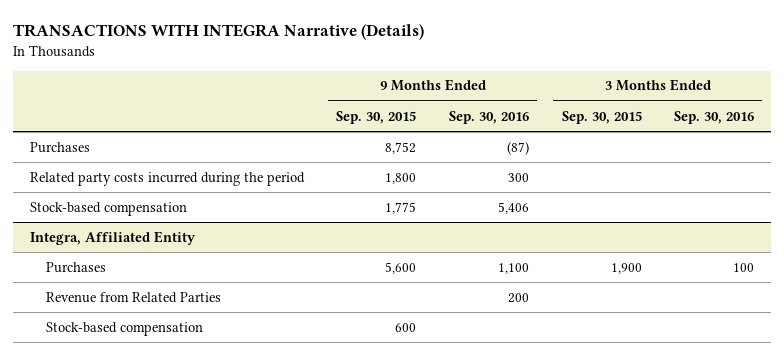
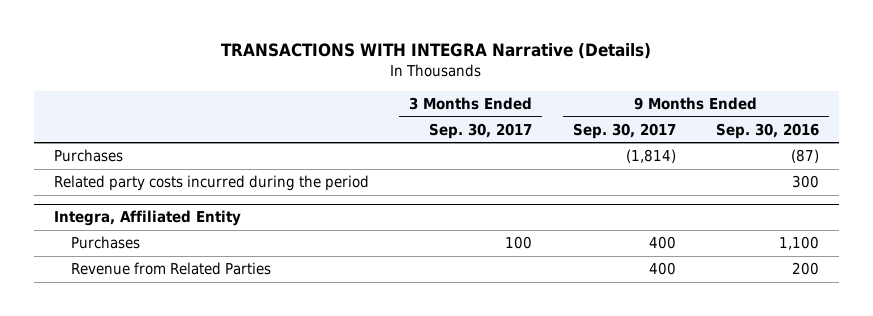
- | 9 Months Ended Sep. 30, 2015 | 9 Months Ended Sep. 30, 2016 | 3 Months Ended Sep. 30, 2015 | 3 Months Ended Sep. 30, 2016
+ | 3 Months Ended Sep. 30, 2017 | 9 Months Ended Sep. 30, 2017 | 9 Months Ended Sep. 30, 2016
- Stock-based compensation | 1,775 | 5,406 | |
@ Integra, Affiliated Entity
- Stock-based compensation | 600 | | |

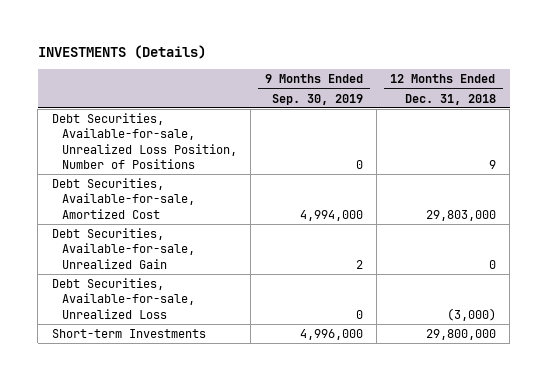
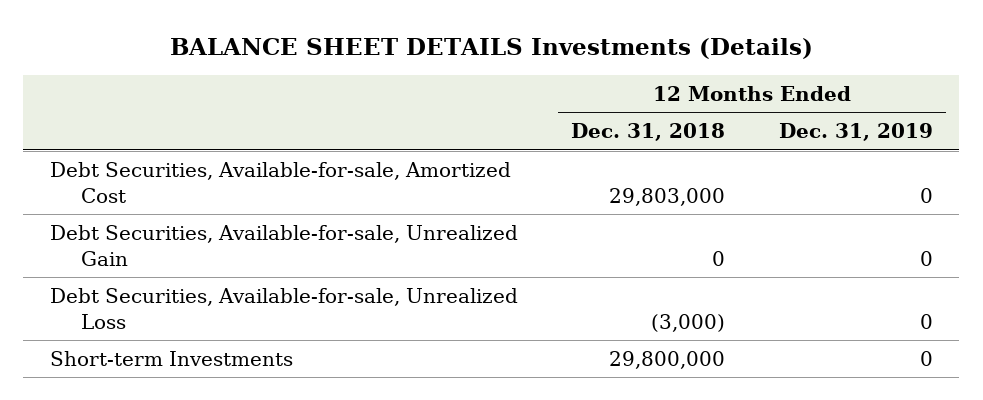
- INVESTMENTS (Details)
+ BALANCE SHEET DETAILS Investments (Details)
- | 9 Months Ended Sep. 30, 2019 | 12 Months Ended Dec. 31, 2018
+ | 12 Months Ended Dec. 31, 2018 | 12 Months Ended Dec. 31, 2019
- Debt Securities, Available-for-sale, Unrealized Loss Position, Number of Positions | 0 | 9

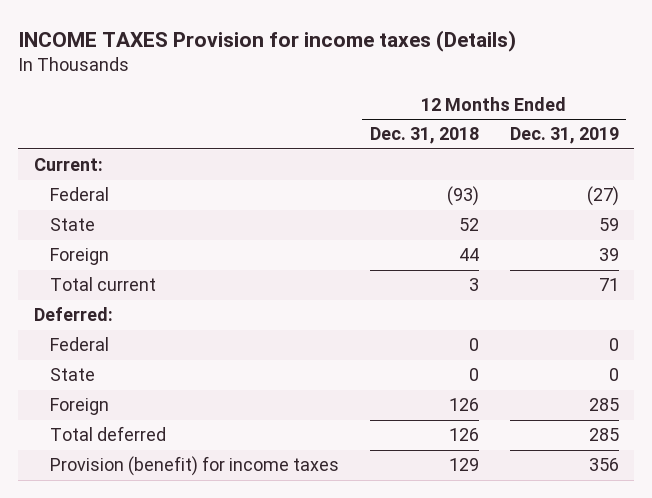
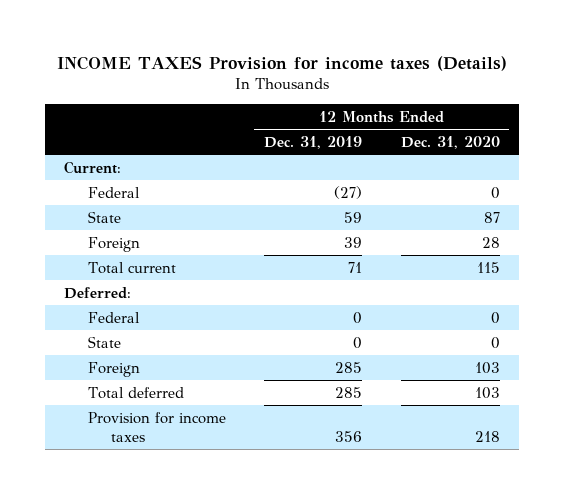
- | 12 Months Ended Dec. 31, 2018 | 12 Months Ended Dec. 31, 2019
+ | 12 Months Ended Dec. 31, 2019 | 12 Months Ended Dec. 31, 2020
- Provision (benefit) for income taxes | 129 | 356
+ Provision for income taxes | 356 | 218

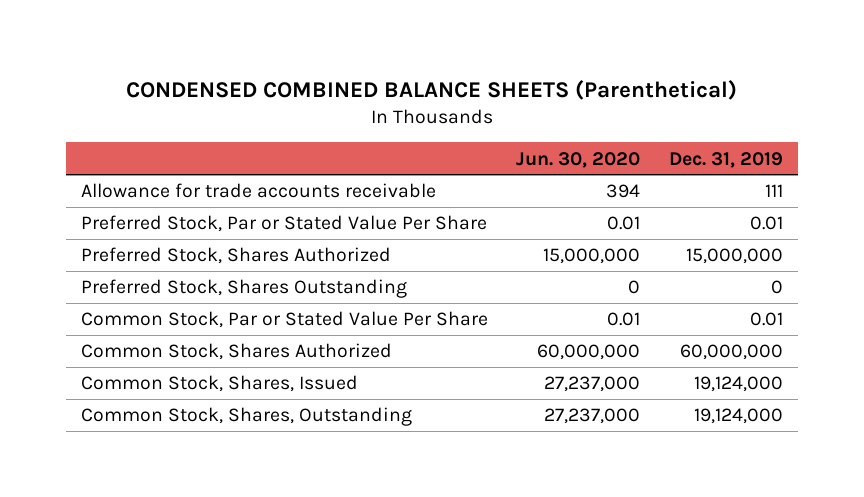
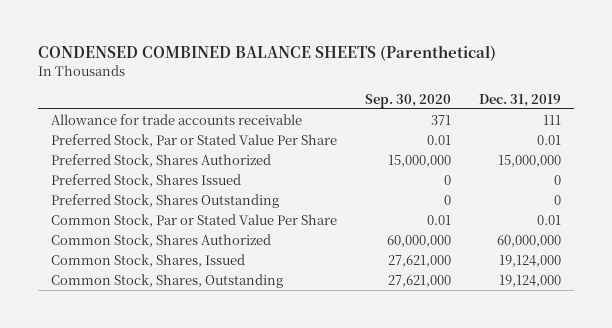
- | Jun. 30, 2020 | Dec. 31, 2019
+ | Sep. 30, 2020 | Dec. 31, 2019
+ Preferred Stock, Shares Issued | 0 | 0

